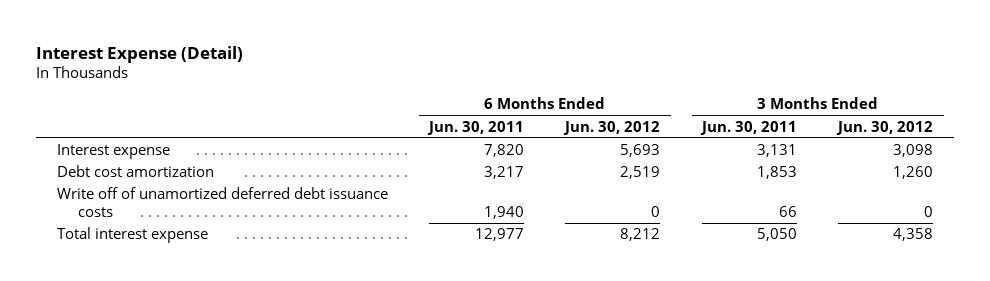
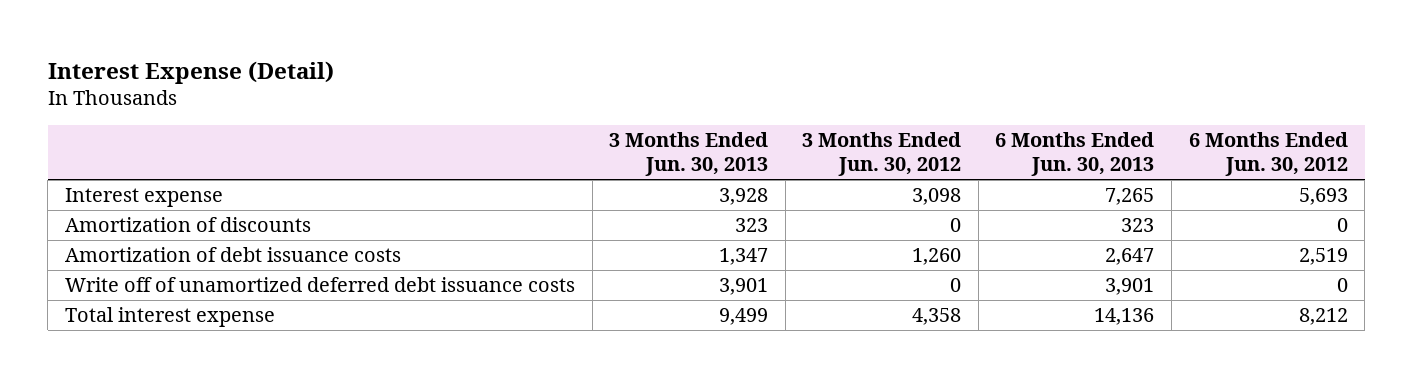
- | 6 Months Ended Jun. 30, 2011 | 6 Months Ended Jun. 30, 2012 | 3 Months Ended Jun. 30, 2011 | 3 Months Ended Jun. 30, 2012
+ | 3 Months Ended Jun. 30, 2013 | 3 Months Ended Jun. 30, 2012 | 6 Months Ended Jun. 30, 2013 | 6 Months Ended Jun. 30, 2012
- Debt cost amortization | 3,217 | 2,519 | 1,853 | 1,260
+ Amortization of discounts | 323 | 0 | 323 | 0
+ Amortization of debt issuance costs | 1,347 | 1,260 | 2,647 | 2,519

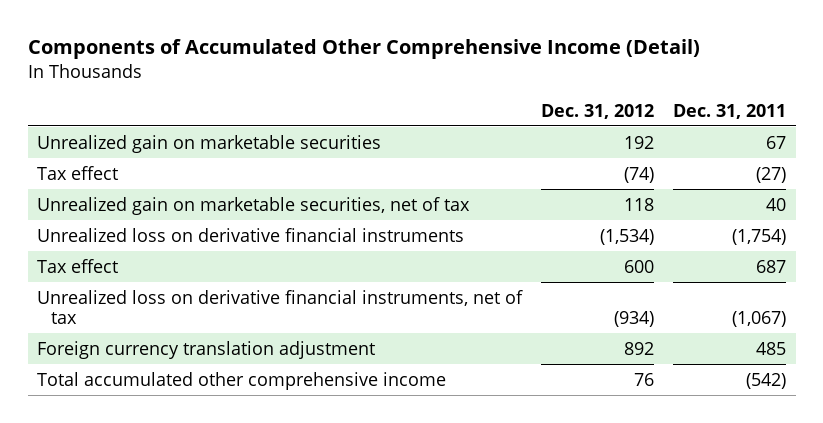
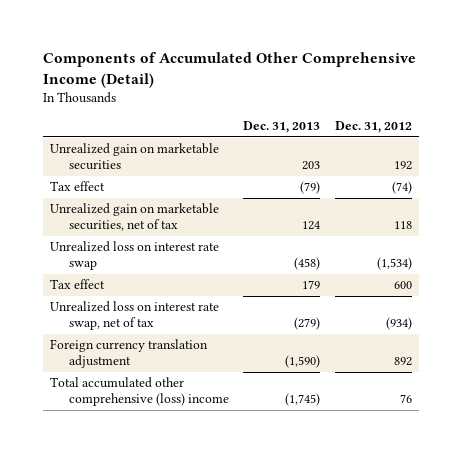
- | Dec. 31, 2012 | Dec. 31, 2011
+ | Dec. 31, 2013 | Dec. 31, 2012
- Unrealized loss on derivative financial instruments | (1,534) | (1,754)
+ Unrealized loss on interest rate swap | (458) | (1,534)
- Unrealized loss on derivative financial instruments, net of tax | (934) | (1,067)
+ Unrealized loss on interest rate swap, net of tax | (279) | (934)
- Total accumulated other comprehensive income | 76 | (542)
+ Total accumulated other comprehensive (loss) income | (1,745) | 76

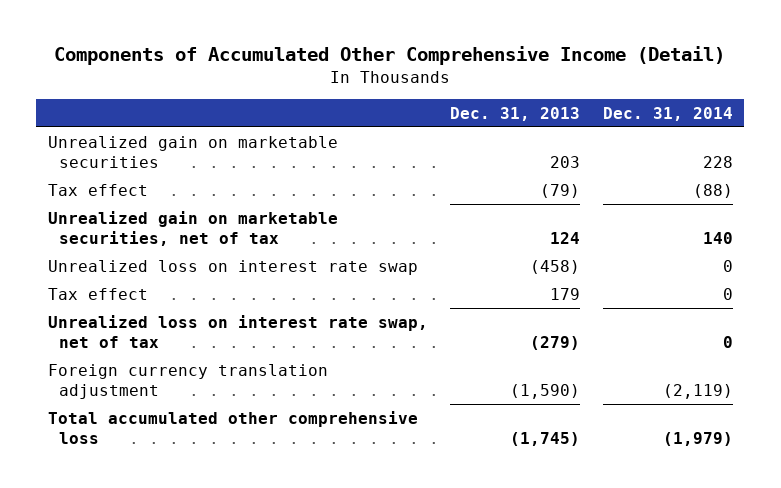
- | Dec. 31, 2013 | Dec. 31, 2012
+ | Dec. 31, 2013 | Dec. 31, 2014
- Total accumulated other comprehensive (loss) income | (1,745) | 76
+ Total accumulated other comprehensive loss | (1,745) | (1,979)

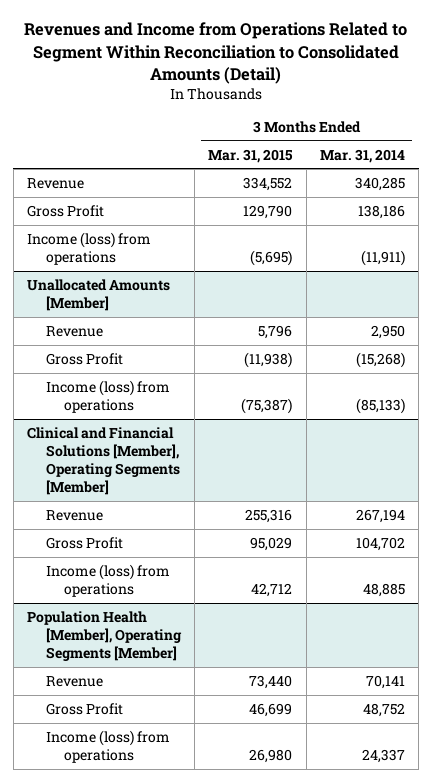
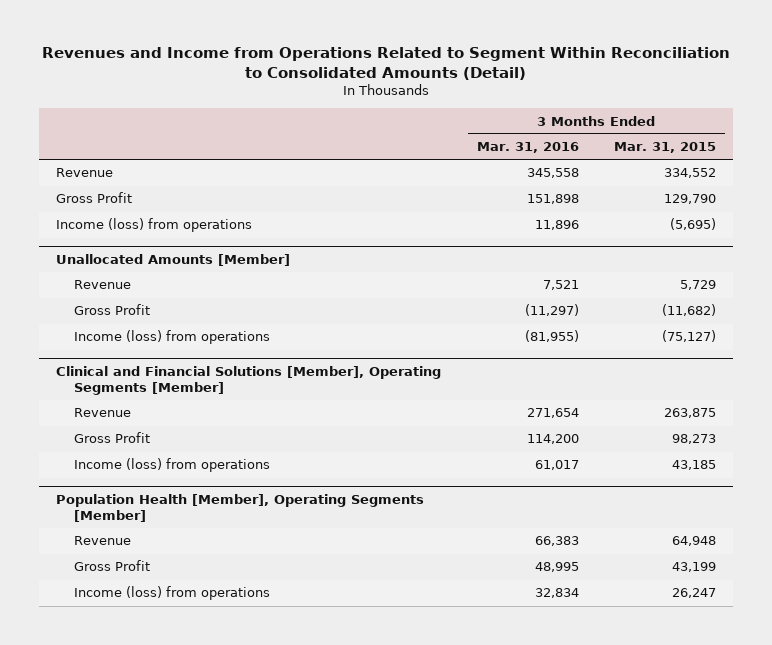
- | 3 Months Ended Mar. 31, 2015 | 3 Months Ended Mar. 31, 2014
+ | 3 Months Ended Mar. 31, 2016 | 3 Months Ended Mar. 31, 2015
@ Unallocated Amounts [Member]
- Revenue | 5,796 | 2,950
- Gross Profit | (11,938) | (15,268)
- Income (loss) from operations | (75,387) | (85,133)
+ Revenue | 7,521 | 5,729
+ Gross Profit | (11,297) | (11,682)
+ Income (loss) from operations | (81,955) | (75,127)
@ Clinical and Financial Solutions [Member], Operating Segments [Member]
- Revenue | 255,316 | 267,194
- Gross Profit | 95,029 | 104,702
- Income (loss) from operations | 42,712 | 48,885
+ Revenue | 271,654 | 263,875
+ Gross Profit | 114,200 | 98,273
+ Income (loss) from operations | 61,017 | 43,185
@ Population Health [Member], Operating Segments [Member]
- Revenue | 73,440 | 70,141
- Gross Profit | 46,699 | 48,752
- Income (loss) from operations | 26,980 | 24,337
+ Revenue | 66,383 | 64,948
+ Gross Profit | 48,995 | 43,199
+ Income (loss) from operations | 32,834 | 26,247

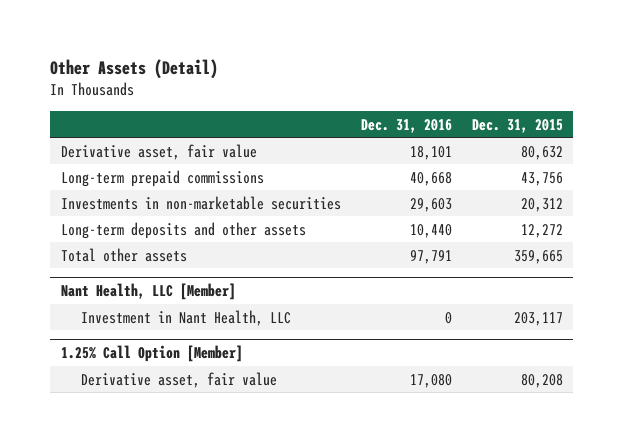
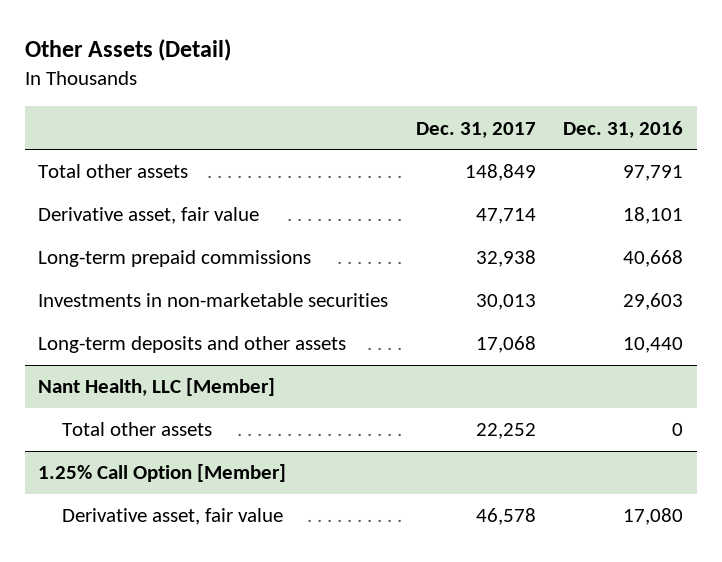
- | Dec. 31, 2016 | Dec. 31, 2015
+ | Dec. 31, 2017 | Dec. 31, 2016
moved up: Total other assets | 148,849 | 97,791
@ Nant Health, LLC [Member]
- Investment in Nant Health, LLC | 0 | 203,117
+ Total other assets | 22,252 | 0

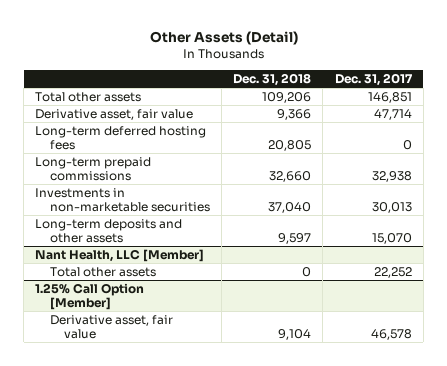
- | Dec. 31, 2017 | Dec. 31, 2016
+ | Dec. 31, 2018 | Dec. 31, 2017
- Total other assets | 148,849 | 97,791
+ Total other assets | 109,206 | 146,851
+ Long-term deferred hosting fees | 20,805 | 0
- Long-term deposits and other assets | 17,068 | 10,440
+ Long-term deposits and other assets | 9,597 | 15,070

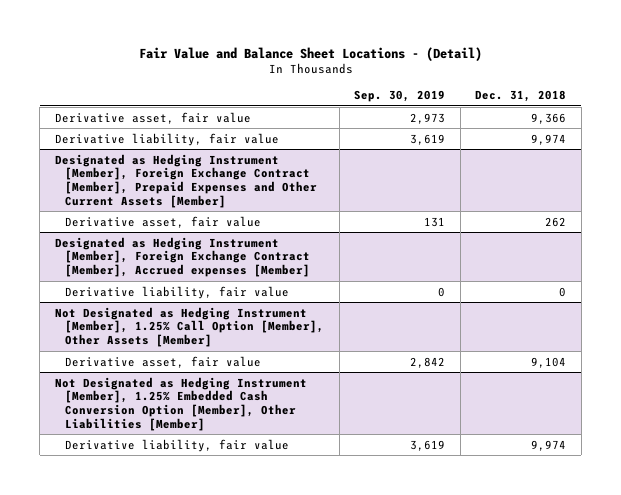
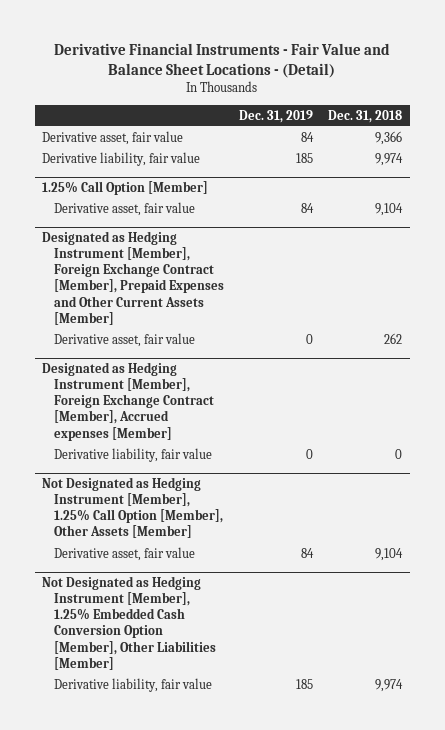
- Fair Value and Balance Sheet Locations - (Detail)
+ Derivative Financial Instruments - Fair Value and Balance Sheet Locations - (Detail)
- | Sep. 30, 2019 | Dec. 31, 2018
+ | Dec. 31, 2019 | Dec. 31, 2018
+ 1.25% Call Option [Member]
+ Derivative asset, fair value | 84 | 9,104

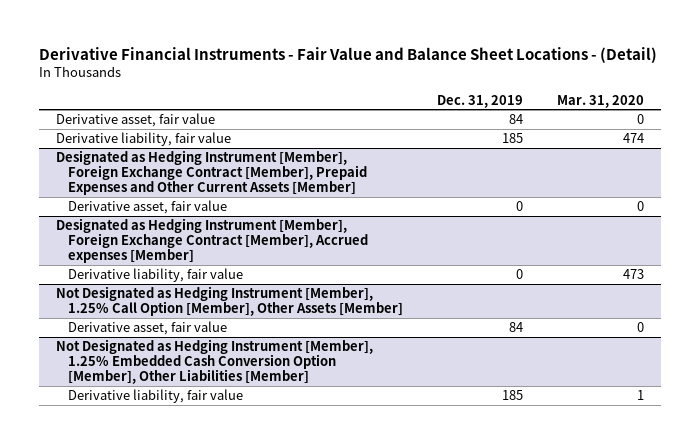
- | Dec. 31, 2019 | Dec. 31, 2018
+ | Dec. 31, 2019 | Mar. 31, 2020
- 1.25% Call Option [Member]
- Derivative asset, fair value | 84 | 9,104

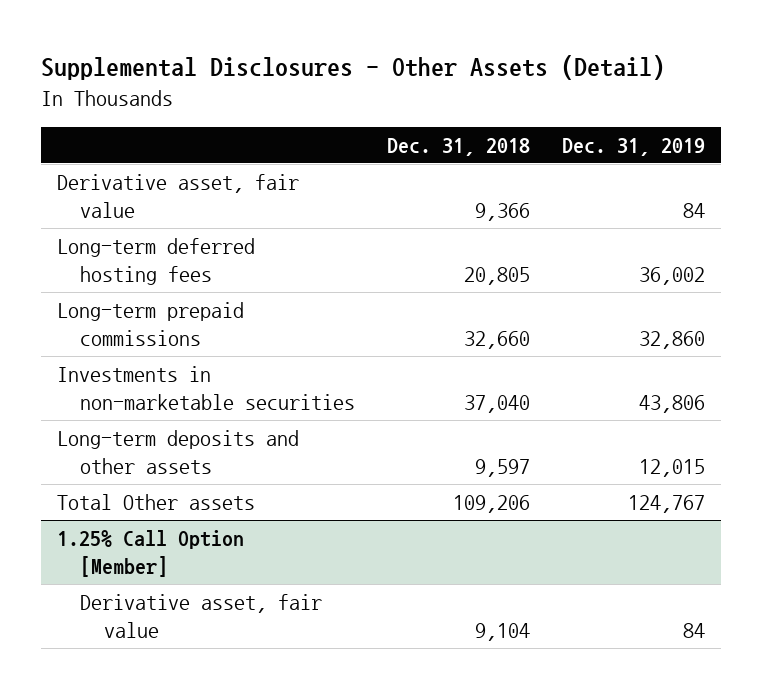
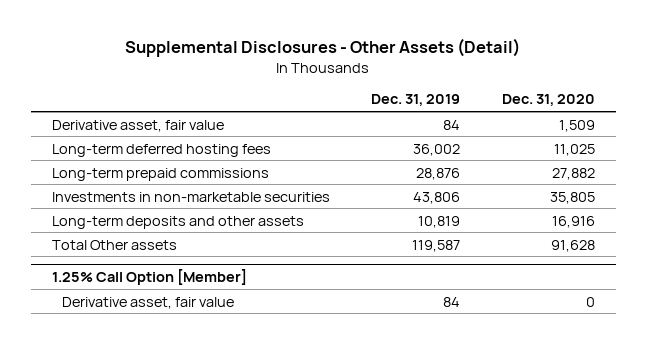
- | Dec. 31, 2018 | Dec. 31, 2019
+ | Dec. 31, 2019 | Dec. 31, 2020
- Long-term prepaid commissions | 32,660 | 32,860
+ Long-term prepaid commissions | 28,876 | 27,882
- Long-term deposits and other assets | 9,597 | 12,015
- Total Other assets | 109,206 | 124,767
+ Long-term deposits and other assets | 10,819 | 16,916
+ Total Other assets | 119,587 | 91,628

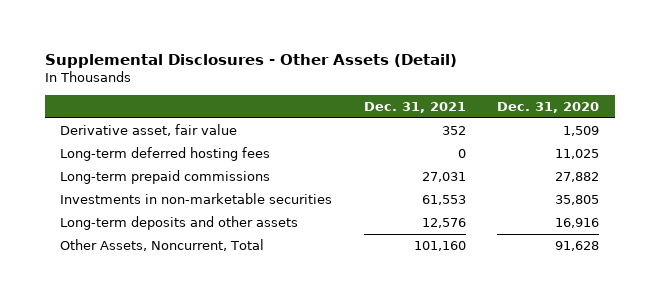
- | Dec. 31, 2019 | Dec. 31, 2020
+ | Dec. 31, 2021 | Dec. 31, 2020
- Total Other assets | 119,587 | 91,628
- 1.25% Call Option [Member]
- Derivative asset, fair value | 84 | 0
+ Other Assets, Noncurrent, Total | 101,160 | 91,628

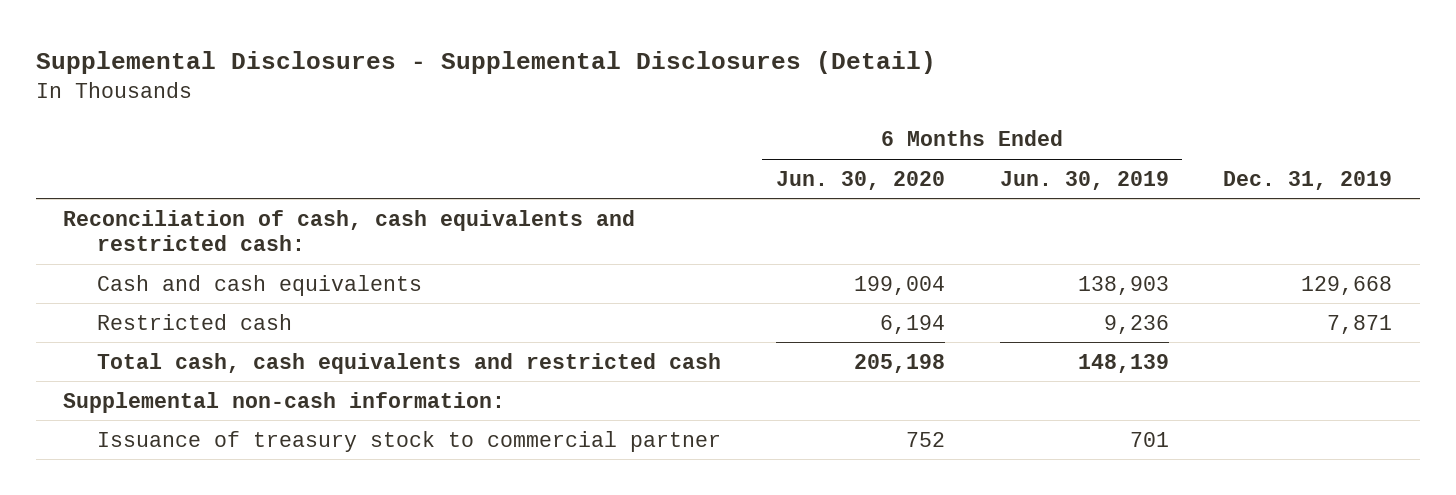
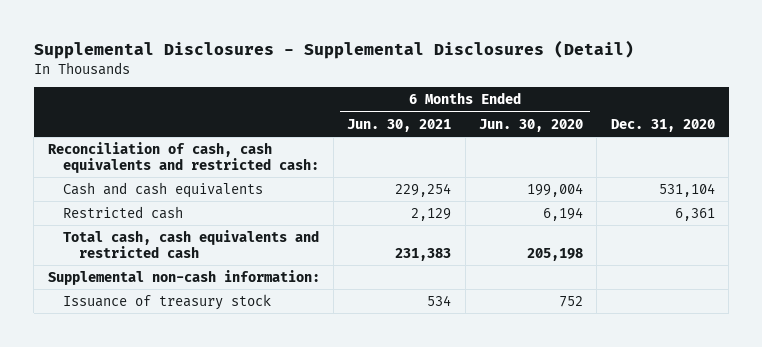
- | 6 Months Ended Jun. 30, 2020 | 6 Months Ended Jun. 30, 2019 | Dec. 31, 2019
+ | 6 Months Ended Jun. 30, 2021 | 6 Months Ended Jun. 30, 2020 | Dec. 31, 2020
- Issuance of treasury stock to commercial partner | 752 | 701 |
+ Issuance of treasury stock | 534 | 752 |

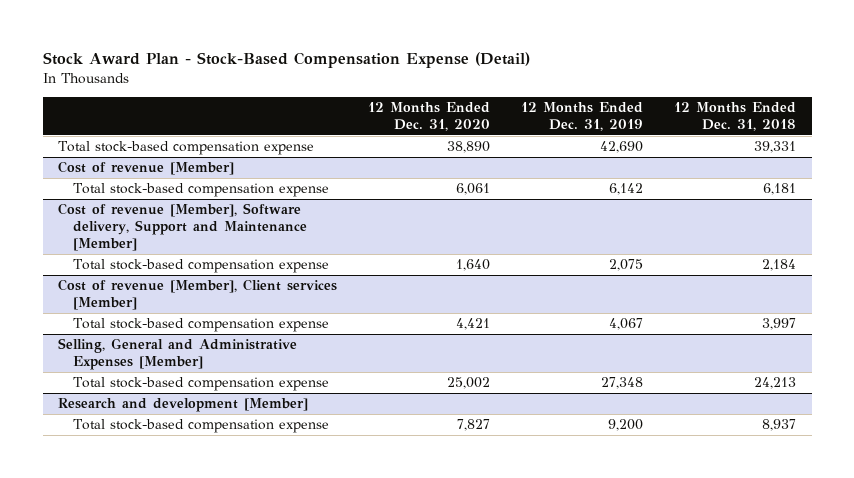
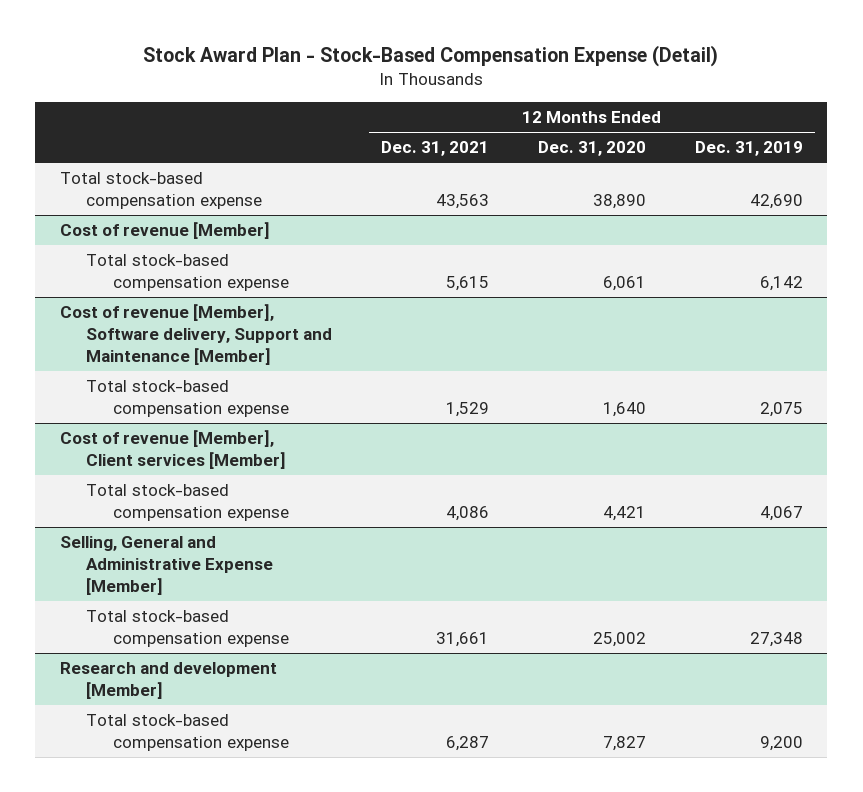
- | 12 Months Ended Dec. 31, 2020 | 12 Months Ended Dec. 31, 2019 | 12 Months Ended Dec. 31, 2018
+ | 12 Months Ended Dec. 31, 2021 | 12 Months Ended Dec. 31, 2020 | 12 Months Ended Dec. 31, 2019
- Selling, General and Administrative Expenses [Member]
+ Selling, General and Administrative Expense [Member]

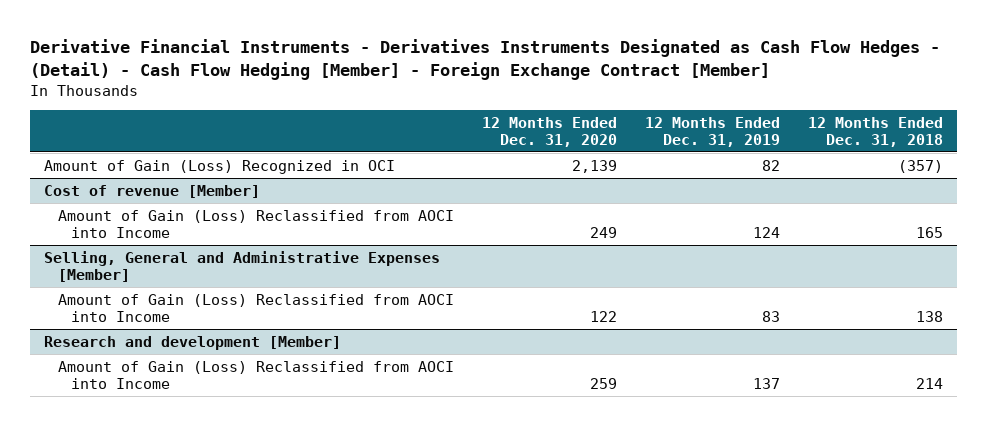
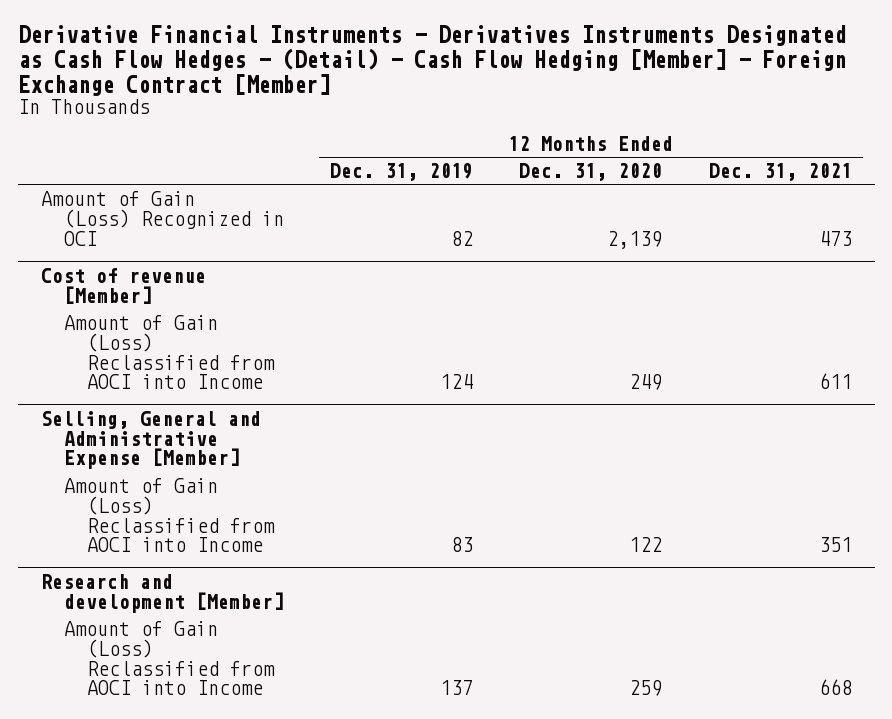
- | 12 Months Ended Dec. 31, 2020 | 12 Months Ended Dec. 31, 2019 | 12 Months Ended Dec. 31, 2018
+ | 12 Months Ended Dec. 31, 2019 | 12 Months Ended Dec. 31, 2020 | 12 Months Ended Dec. 31, 2021
- Selling, General and Administrative Expenses [Member]
+ Selling, General and Administrative Expense [Member]

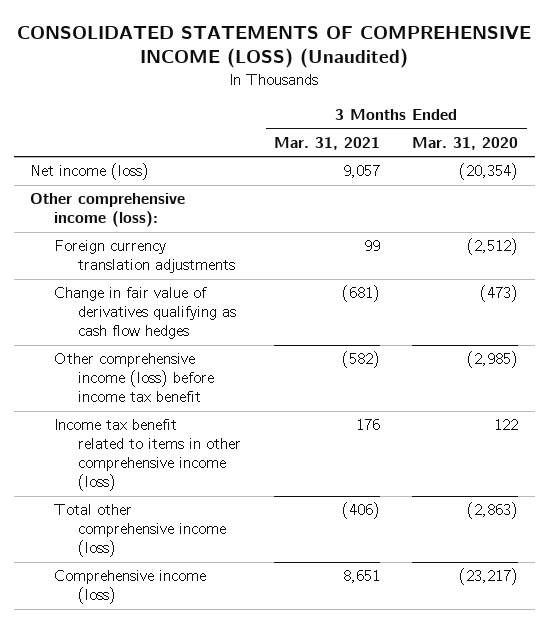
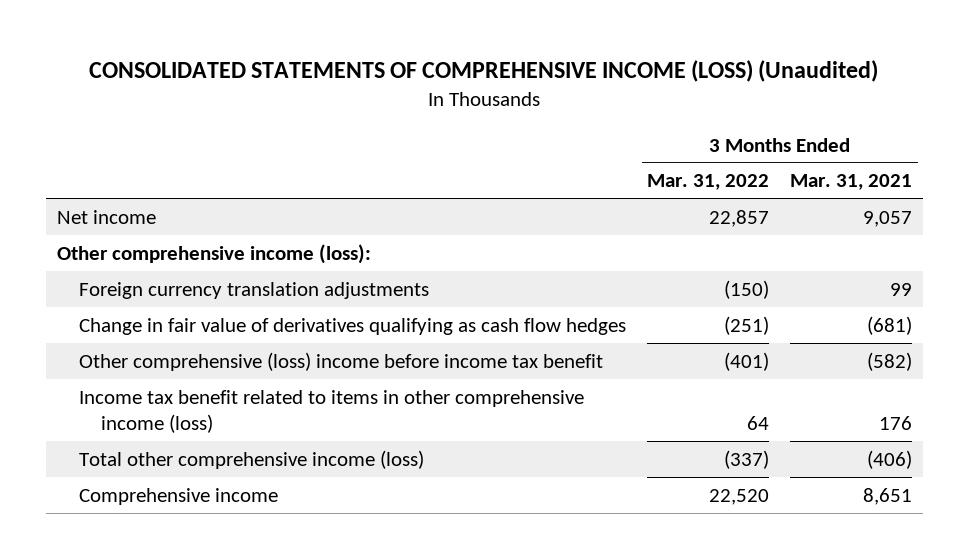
- | 3 Months Ended Mar. 31, 2021 | 3 Months Ended Mar. 31, 2020
+ | 3 Months Ended Mar. 31, 2022 | 3 Months Ended Mar. 31, 2021
- Net income (loss) | 9,057 | (20,354)
+ Net income | 22,857 | 9,057
- Other comprehensive income (loss) before income tax benefit | (582) | (2,985)
+ Other comprehensive (loss) income before income tax benefit | (401) | (582)
- Comprehensive income (loss) | 8,651 | (23,217)
+ Comprehensive income | 22,520 | 8,651

